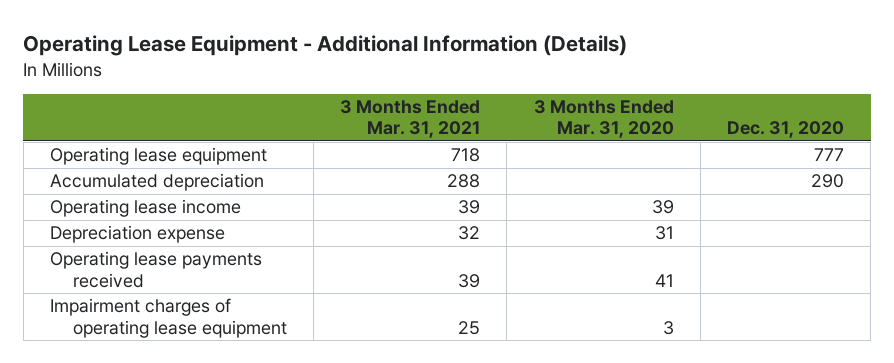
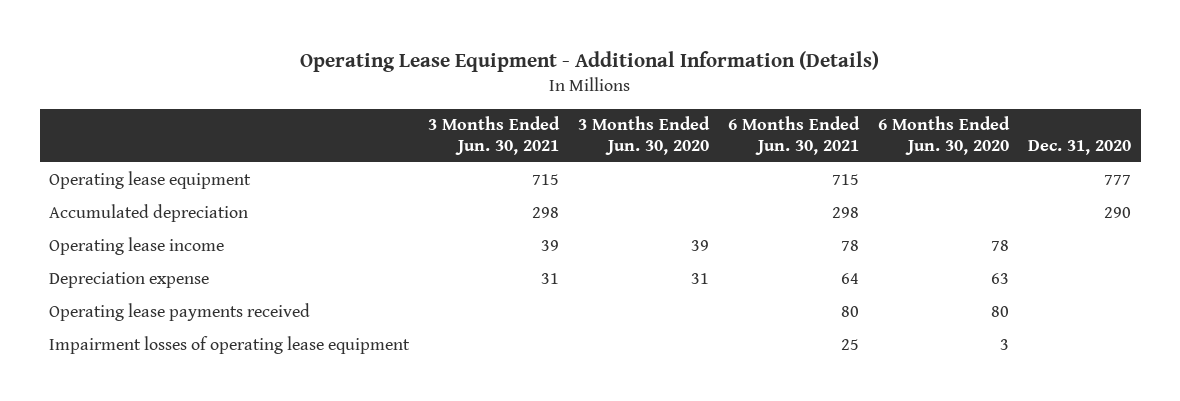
- | 3 Months Ended Mar. 31, 2021 | 3 Months Ended Mar. 31, 2020 | Dec. 31, 2020
+ | 3 Months Ended Jun. 30, 2021 | 3 Months Ended Jun. 30, 2020 | 6 Months Ended Jun. 30, 2021 | 6 Months Ended Jun. 30, 2020 | Dec. 31, 2020
- Impairment charges of operating lease equipment | 25 | 3 |
+ Impairment losses of operating lease equipment | | | 25 | 3 |

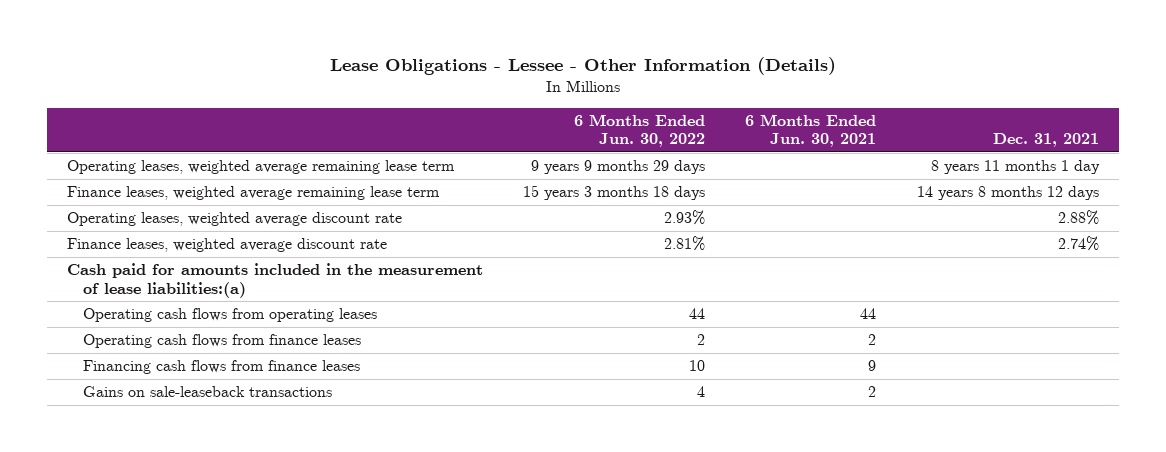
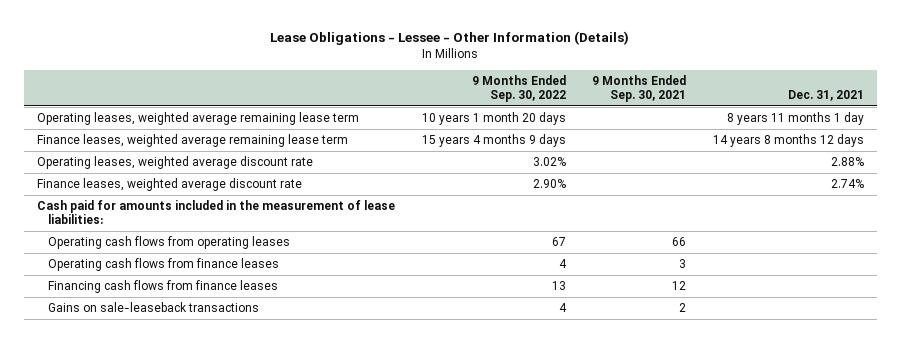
- | 6 Months Ended Jun. 30, 2022 | 6 Months Ended Jun. 30, 2021 | Dec. 31, 2021
+ | 9 Months Ended Sep. 30, 2022 | 9 Months Ended Sep. 30, 2021 | Dec. 31, 2021
- Cash paid for amounts included in the measurement of lease liabilities:(a)
+ Cash paid for amounts included in the measurement of lease liabilities:

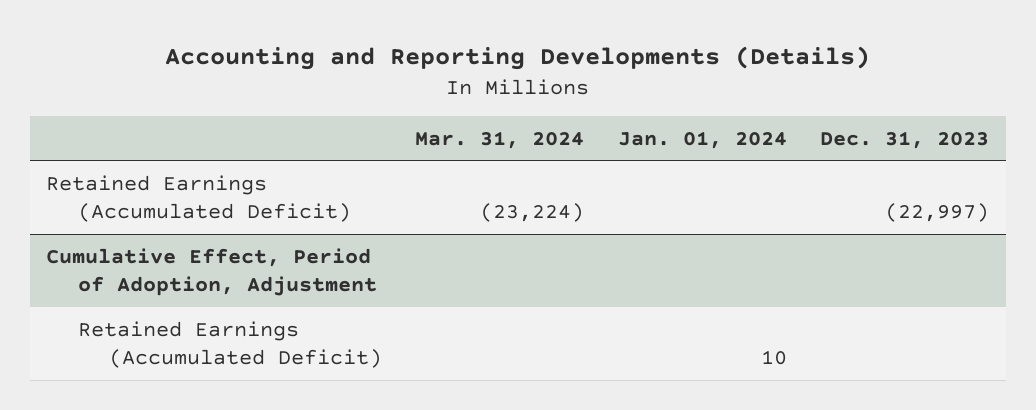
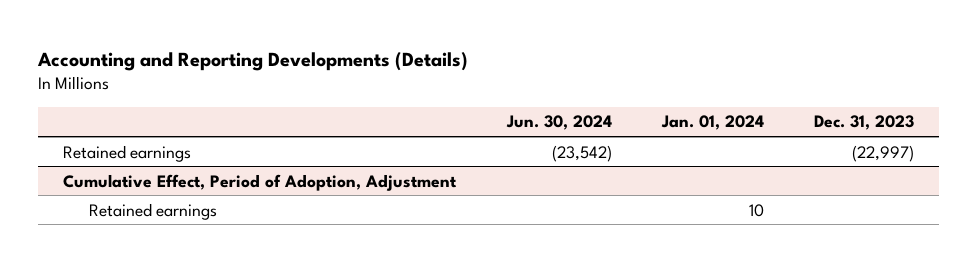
- | Mar. 31, 2024 | Jan. 01, 2024 | Dec. 31, 2023
+ | Jun. 30, 2024 | Jan. 01, 2024 | Dec. 31, 2023
- Retained Earnings (Accumulated Deficit) | (23,224) | | (22,997)
+ Retained earnings | (23,542) | | (22,997)
@ Cumulative Effect, Period of Adoption, Adjustment
- Retained Earnings (Accumulated Deficit) | | 10 |
+ Retained earnings | | 10 |

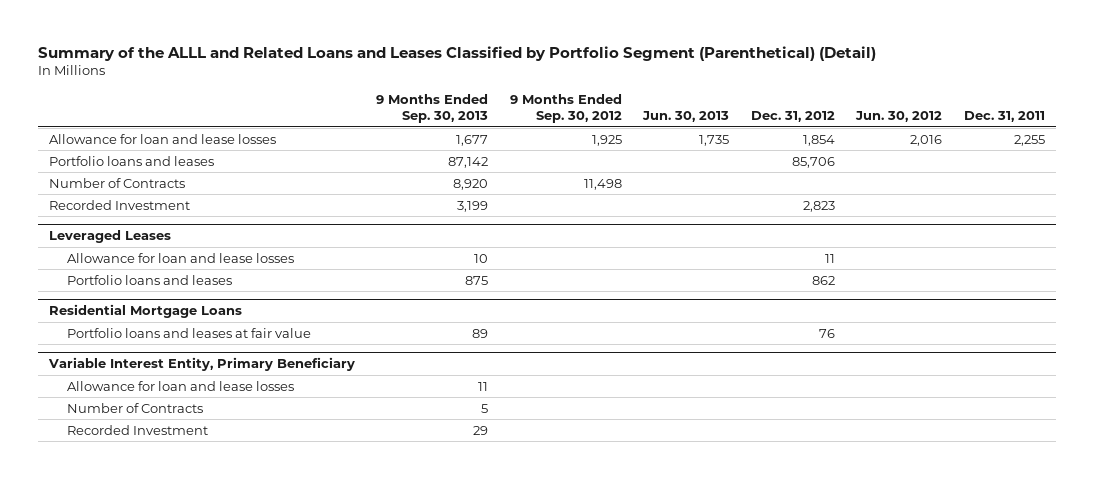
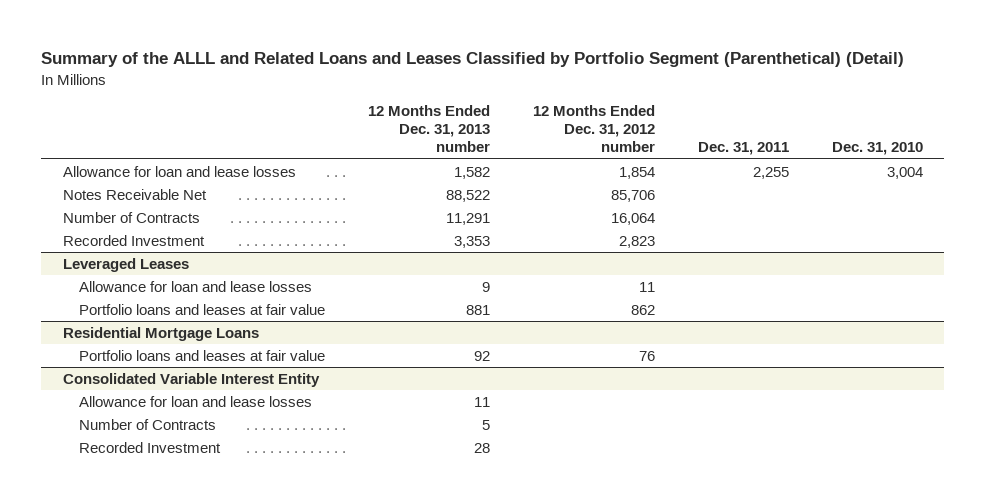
- | 9 Months Ended Sep. 30, 2013 | 9 Months Ended Sep. 30, 2012 | Jun. 30, 2013 | Dec. 31, 2012 | Jun. 30, 2012 | Dec. 31, 2011
+ | 12 Months Ended Dec. 31, 2013 number | 12 Months Ended Dec. 31, 2012 number | Dec. 31, 2011 | Dec. 31, 2010
- Portfolio loans and leases | 87,142 | | | 85,706 | |
+ Notes Receivable Net | 88,522 | 85,706 | |
@ Leveraged Leases
- Portfolio loans and leases | 875 | | | 862 | |
+ Portfolio loans and leases at fair value | 881 | 862 | |
- Variable Interest Entity, Primary Beneficiary
+ Consolidated Variable Interest Entity

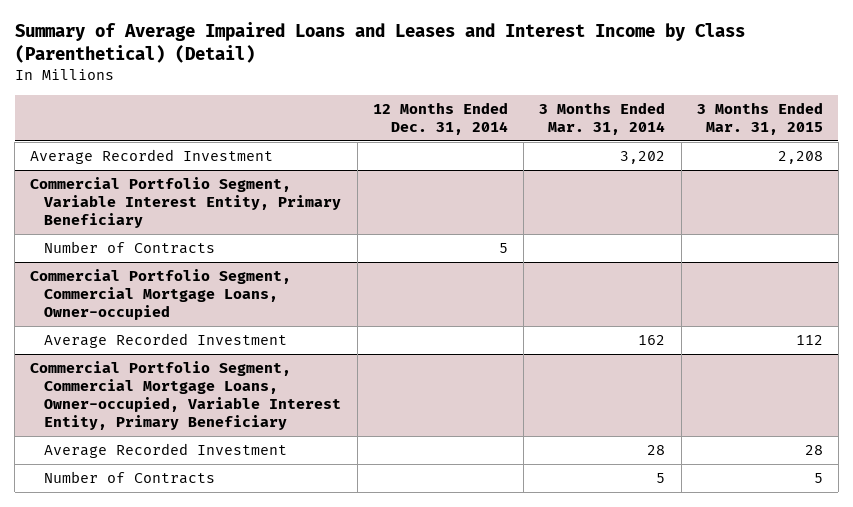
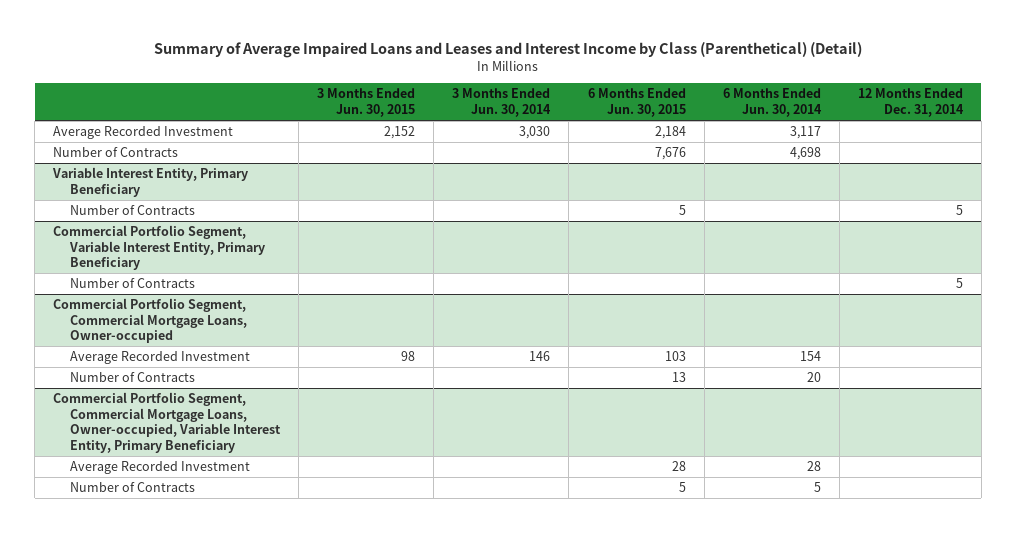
- | 12 Months Ended Dec. 31, 2014 | 3 Months Ended Mar. 31, 2014 | 3 Months Ended Mar. 31, 2015
+ | 3 Months Ended Jun. 30, 2015 | 3 Months Ended Jun. 30, 2014 | 6 Months Ended Jun. 30, 2015 | 6 Months Ended Jun. 30, 2014 | 12 Months Ended Dec. 31, 2014
+ Number of Contracts | | | 7,676 | 4,698 |
+ Variable Interest Entity, Primary Beneficiary
+ Number of Contracts | | | 5 | | 5
@ Commercial Portfolio Segment, Commercial Mortgage Loans, Owner-occupied
+ Number of Contracts | | | 13 | 20 |

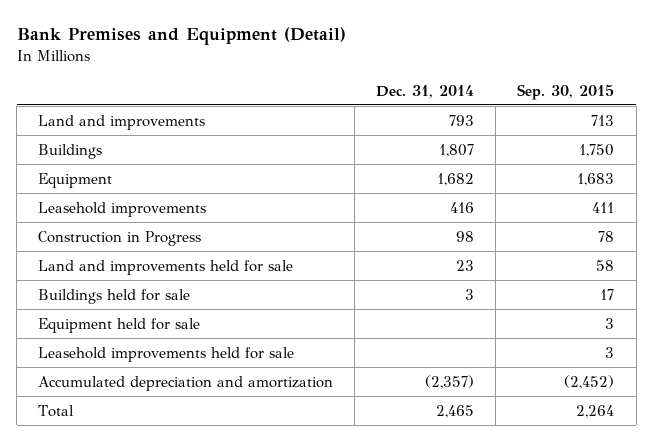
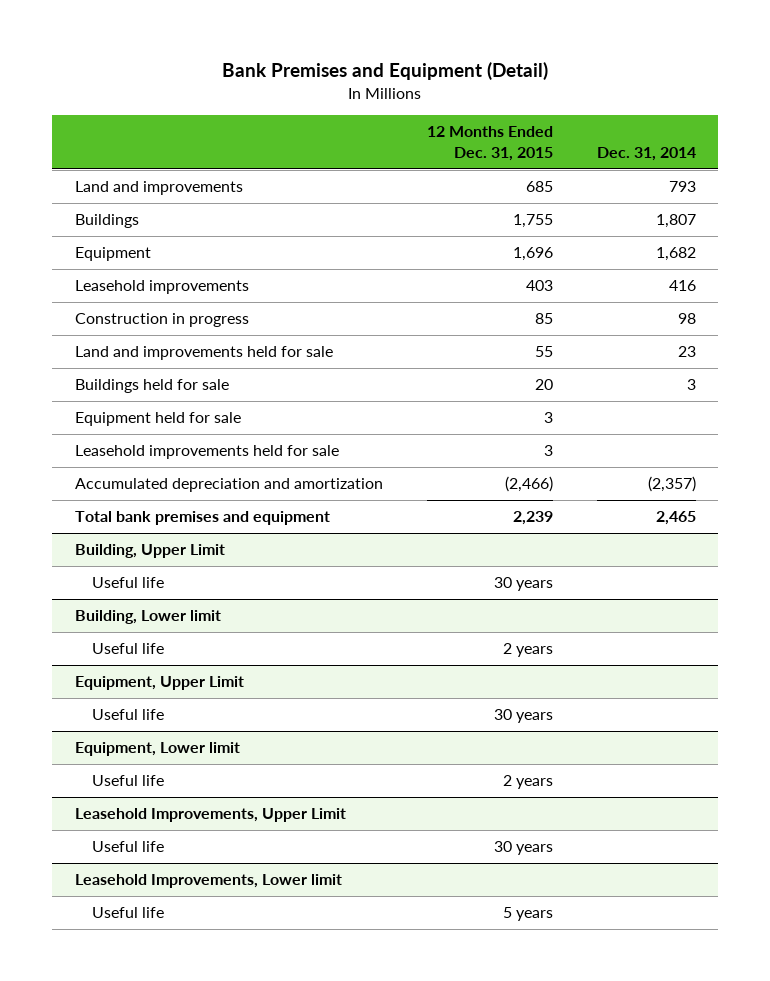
- | Dec. 31, 2014 | Sep. 30, 2015
+ | 12 Months Ended Dec. 31, 2015 | Dec. 31, 2014
- Construction in Progress | 98 | 78
+ Construction in progress | 85 | 98
- Total | 2,465 | 2,264
+ Total bank premises and equipment | 2,239 | 2,465
+ Building, Upper Limit
+ Useful life | 30 years |
+ Building, Lower limit
+ Useful life | 2 years |
+ Equipment, Upper Limit
+ Useful life | 30 years |
+ Equipment, Lower limit
+ Useful life | 2 years |
+ Leasehold Improvements, Upper Limit
+ Useful life | 30 years |
+ Leasehold Improvements, Lower limit
+ Useful life | 5 years |

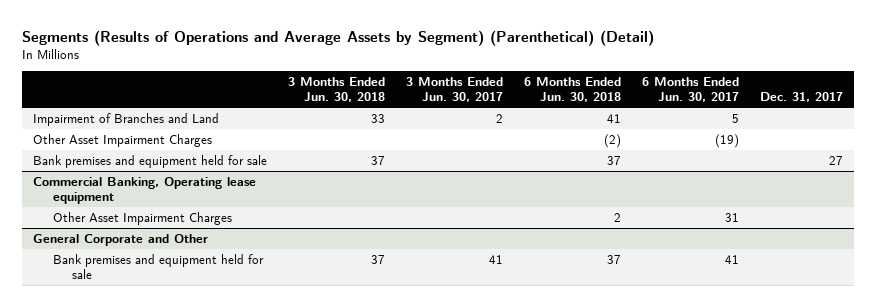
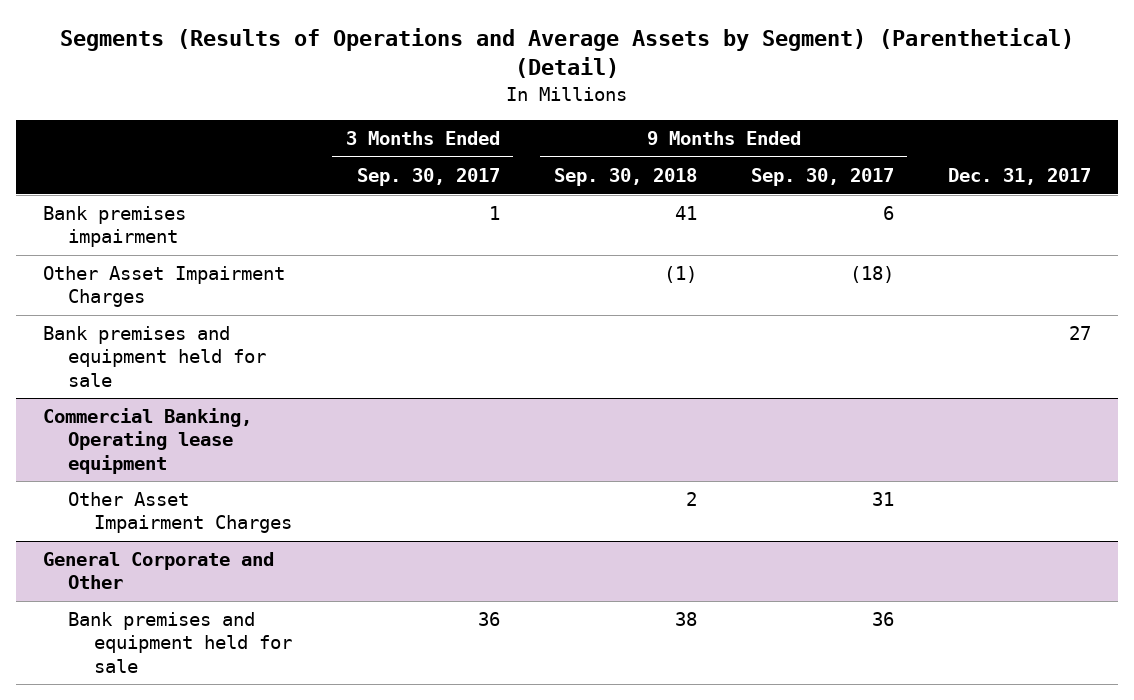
- | 3 Months Ended Jun. 30, 2018 | 3 Months Ended Jun. 30, 2017 | 6 Months Ended Jun. 30, 2018 | 6 Months Ended Jun. 30, 2017 | Dec. 31, 2017
+ | 3 Months Ended Sep. 30, 2017 | 9 Months Ended Sep. 30, 2018 | 9 Months Ended Sep. 30, 2017 | Dec. 31, 2017
- Impairment of Branches and Land | 33 | 2 | 41 | 5 |
+ Bank premises impairment | 1 | 41 | 6 |

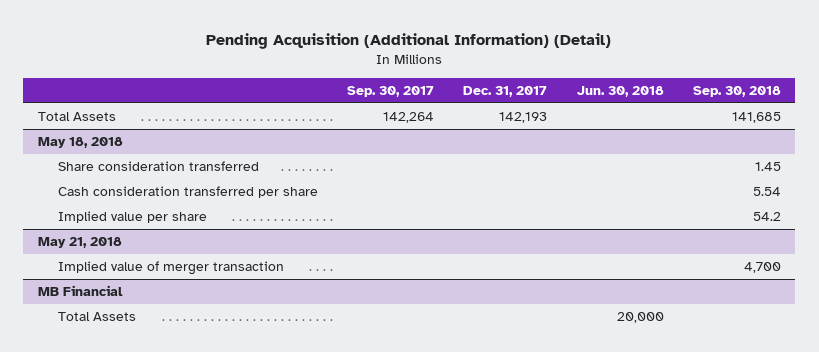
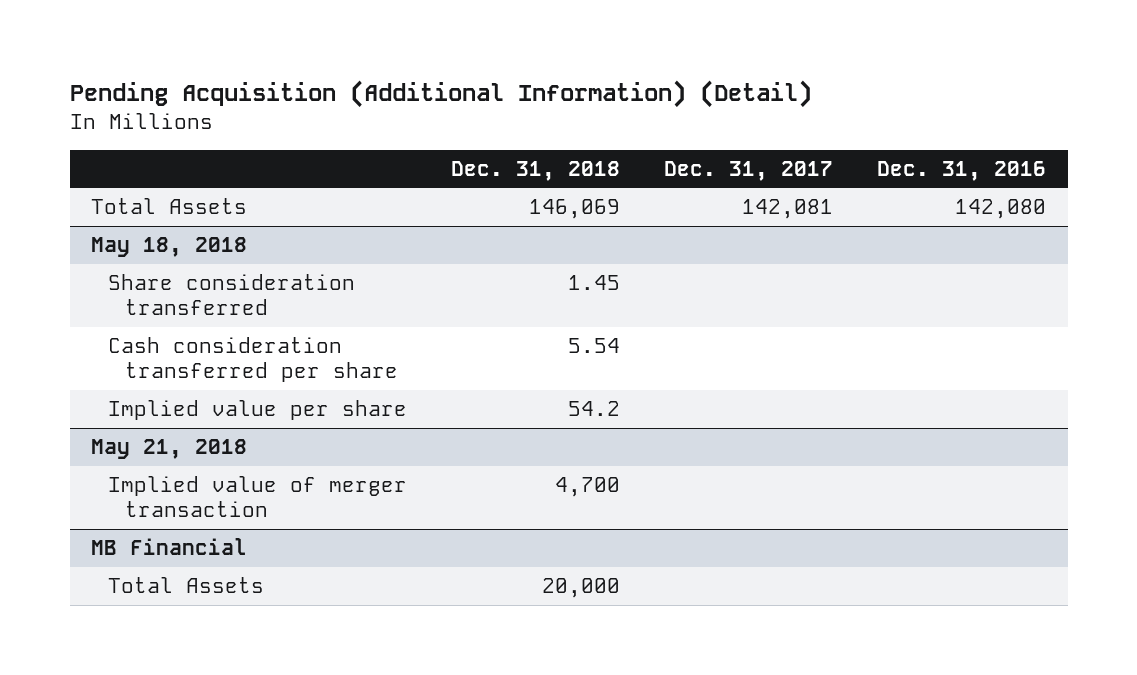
- | Sep. 30, 2017 | Dec. 31, 2017 | Jun. 30, 2018 | Sep. 30, 2018
+ | Dec. 31, 2018 | Dec. 31, 2017 | Dec. 31, 2016
- Total Assets | 142,264 | 142,193 | | 141,685
+ Total Assets | 146,069 | 142,081 | 142,080

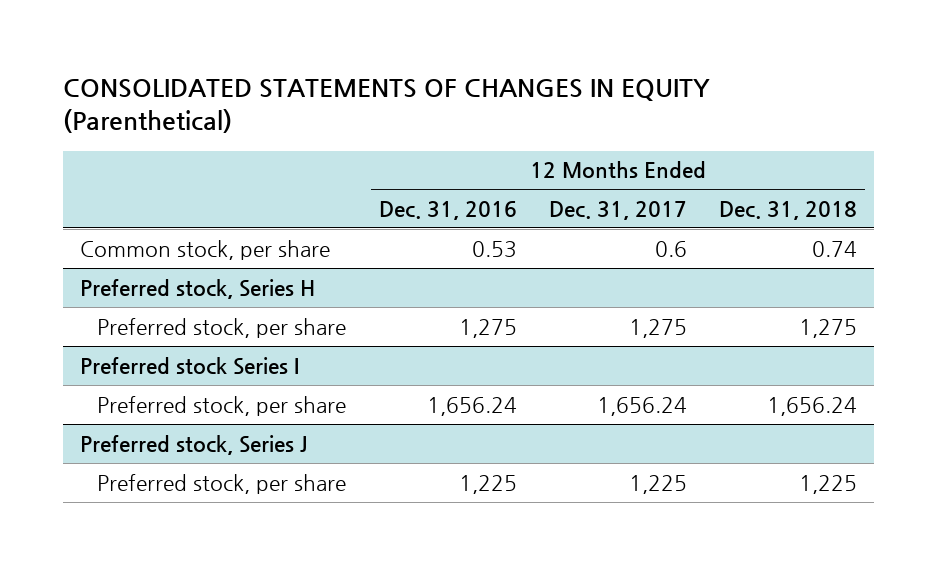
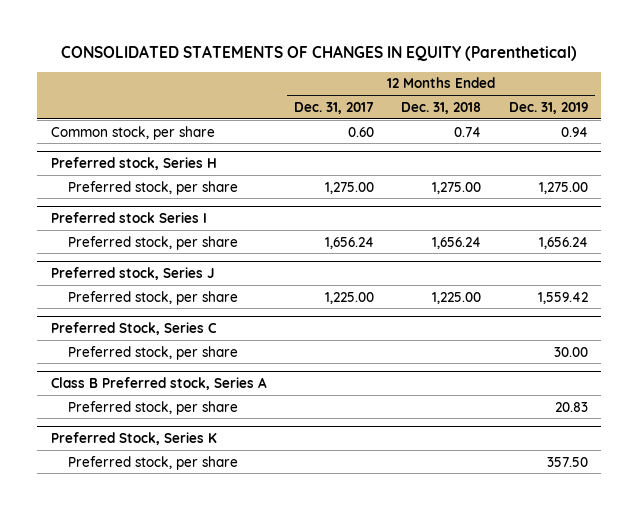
- | 12 Months Ended Dec. 31, 2016 | 12 Months Ended Dec. 31, 2017 | 12 Months Ended Dec. 31, 2018
+ | 12 Months Ended Dec. 31, 2017 | 12 Months Ended Dec. 31, 2018 | 12 Months Ended Dec. 31, 2019
- Common stock, per share | 0.53 | 0.6 | 0.74
+ Common stock, per share | 0.60 | 0.74 | 0.94
@ Preferred stock, Series H
- Preferred stock, per share | 1,275 | 1,275 | 1,275
+ Preferred stock, per share | 1,275.00 | 1,275.00 | 1,275.00
@ Preferred stock, Series J
- Preferred stock, per share | 1,225 | 1,225 | 1,225
+ Preferred stock, per share | 1,225.00 | 1,225.00 | 1,559.42
+ Preferred Stock, Series C
+ Preferred stock, per share | | | 30.00
+ Class B Preferred stock, Series A
+ Preferred stock, per share | | | 20.83
+ Preferred Stock, Series K
+ Preferred stock, per share | | | 357.50

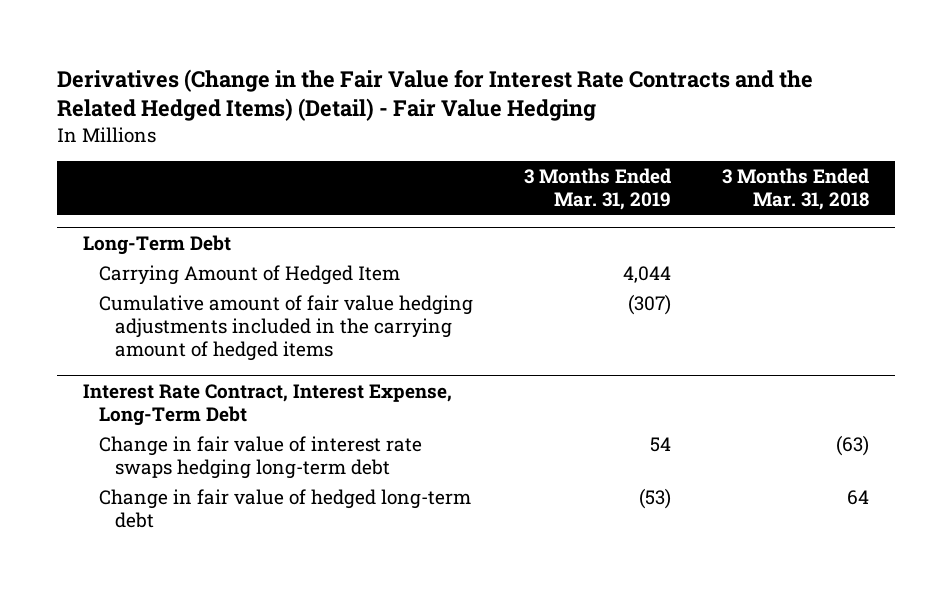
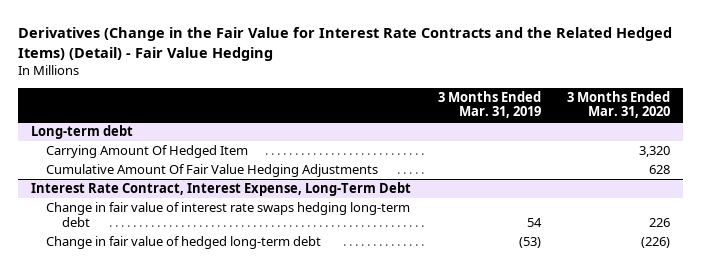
- | 3 Months Ended Mar. 31, 2019 | 3 Months Ended Mar. 31, 2018
+ | 3 Months Ended Mar. 31, 2019 | 3 Months Ended Mar. 31, 2020
- Long-Term Debt
- Carrying Amount of Hedged Item | 4,044 |
- Cumulative amount of fair value hedging adjustments included in the carrying amount of hedged items | (307) |
+ Long-term debt
+ Carrying Amount Of Hedged Item | | 3,320
+ Cumulative Amount Of Fair Value Hedging Adjustments | | 628

